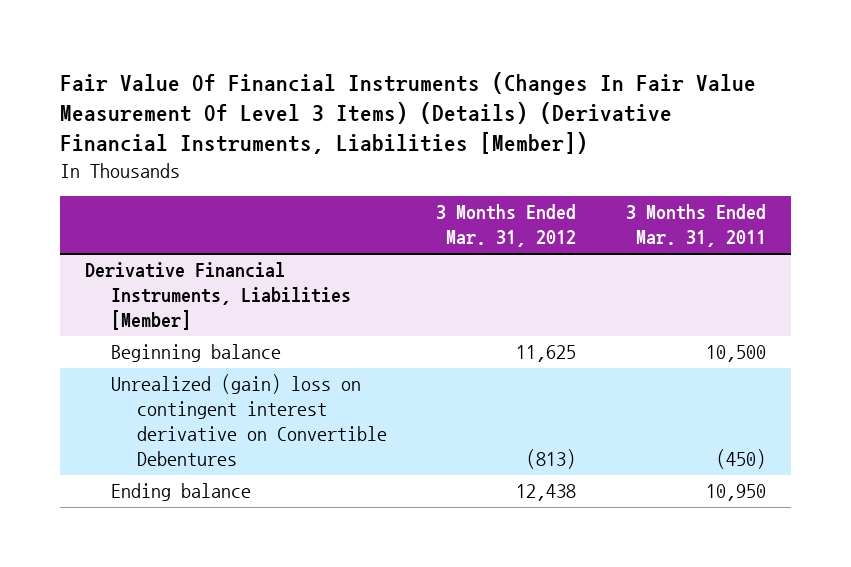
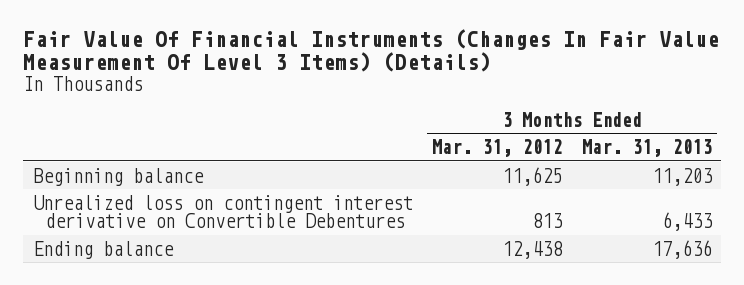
- Fair Value Of Financial Instruments (Changes In Fair Value Measurement Of Level 3 Items) (Details) (Derivative Financial Instruments, Liabilities [Member])
+ Fair Value Of Financial Instruments (Changes In Fair Value Measurement Of Level 3 Items) (Details)
- | 3 Months Ended Mar. 31, 2012 | 3 Months Ended Mar. 31, 2011
+ | 3 Months Ended Mar. 31, 2012 | 3 Months Ended Mar. 31, 2013
- Derivative Financial Instruments, Liabilities [Member]
- Unrealized (gain) loss on contingent interest derivative on Convertible Debentures | (813) | (450)
+ Unrealized loss on contingent interest derivative on Convertible Debentures | 813 | 6,433

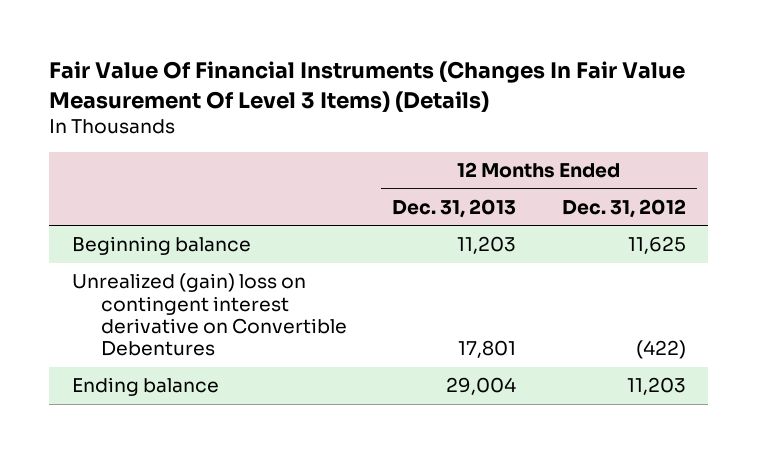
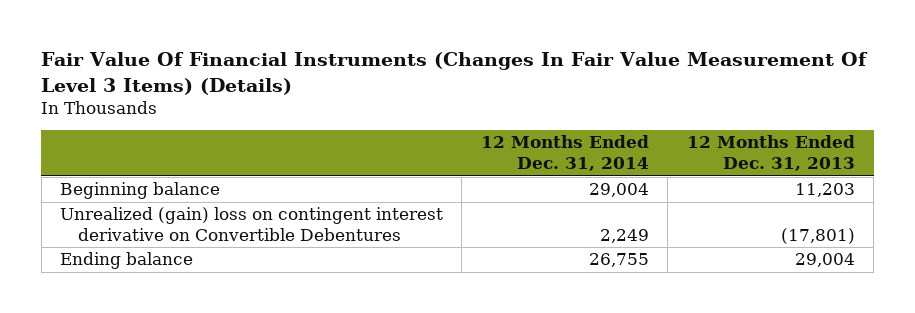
- | 12 Months Ended Dec. 31, 2013 | 12 Months Ended Dec. 31, 2012
+ | 12 Months Ended Dec. 31, 2014 | 12 Months Ended Dec. 31, 2013
- Unrealized (gain) loss on contingent interest derivative on Convertible Debentures | 17,801 | (422)
+ Unrealized (gain) loss on contingent interest derivative on Convertible Debentures | 2,249 | (17,801)

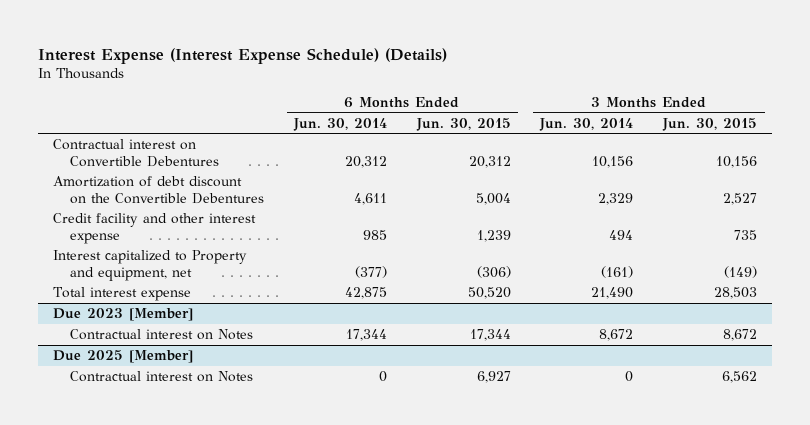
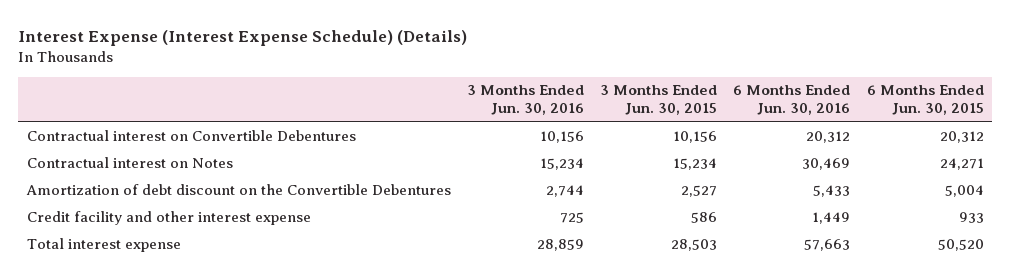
- | 6 Months Ended Jun. 30, 2014 | 6 Months Ended Jun. 30, 2015 | 3 Months Ended Jun. 30, 2014 | 3 Months Ended Jun. 30, 2015
+ | 3 Months Ended Jun. 30, 2016 | 3 Months Ended Jun. 30, 2015 | 6 Months Ended Jun. 30, 2016 | 6 Months Ended Jun. 30, 2015
+ Contractual interest on Notes | 15,234 | 15,234 | 30,469 | 24,271
- Credit facility and other interest expense | 985 | 1,239 | 494 | 735
- Interest capitalized to Property and equipment, net | (377) | (306) | (161) | (149)
+ Credit facility and other interest expense | 725 | 586 | 1,449 | 933
- Due 2023 [Member]
- Contractual interest on Notes | 17,344 | 17,344 | 8,672 | 8,672
- Due 2025 [Member]
- Contractual interest on Notes | 0 | 6,927 | 0 | 6,562

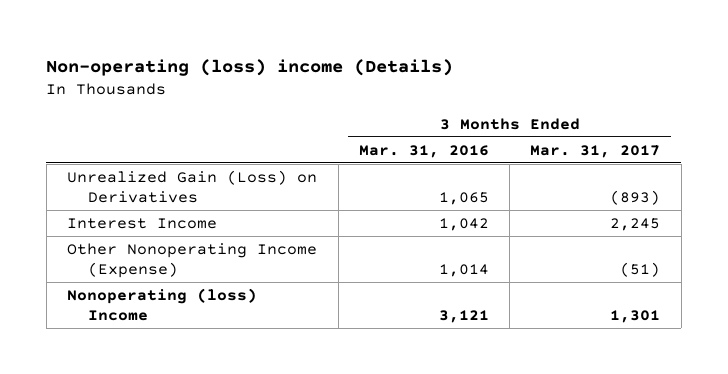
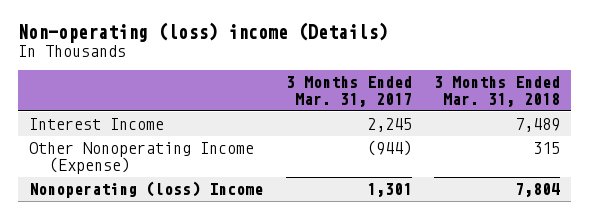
- | 3 Months Ended Mar. 31, 2016 | 3 Months Ended Mar. 31, 2017
+ | 3 Months Ended Mar. 31, 2017 | 3 Months Ended Mar. 31, 2018
- Unrealized Gain (Loss) on Derivatives | 1,065 | (893)
- Other Nonoperating Income (Expense) | 1,014 | (51)
+ Other Nonoperating Income (Expense) | (944) | 315

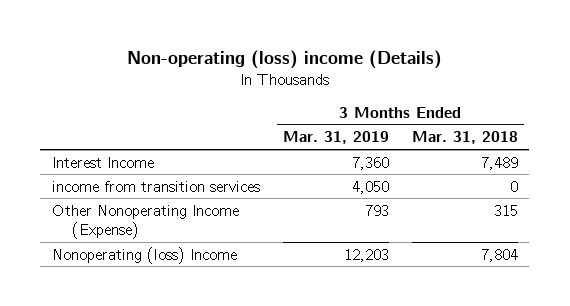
- | 3 Months Ended Mar. 31, 2017 | 3 Months Ended Mar. 31, 2018
+ | 3 Months Ended Mar. 31, 2019 | 3 Months Ended Mar. 31, 2018
+ income from transition services | 4,050 | 0

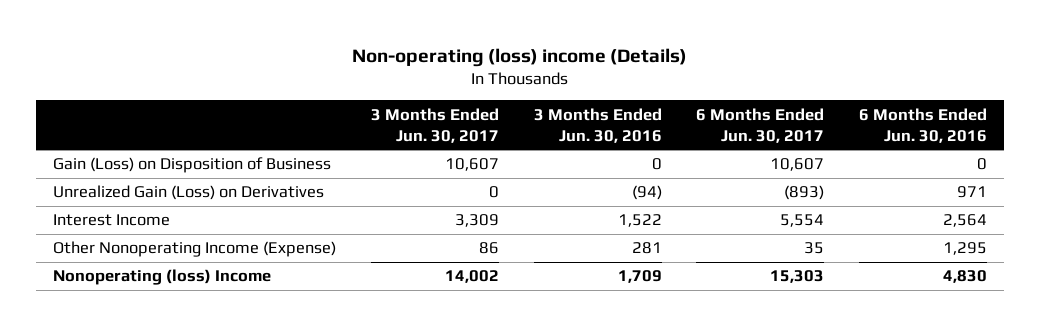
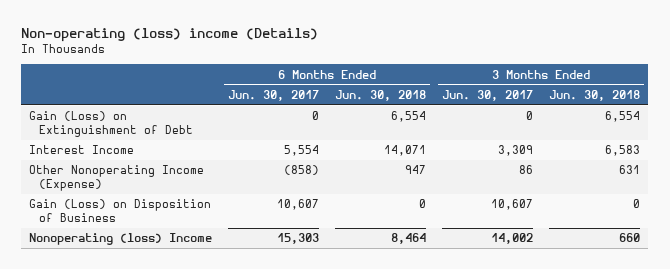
- | 3 Months Ended Jun. 30, 2017 | 3 Months Ended Jun. 30, 2016 | 6 Months Ended Jun. 30, 2017 | 6 Months Ended Jun. 30, 2016
+ | 6 Months Ended Jun. 30, 2017 | 6 Months Ended Jun. 30, 2018 | 3 Months Ended Jun. 30, 2017 | 3 Months Ended Jun. 30, 2018
- Unrealized Gain (Loss) on Derivatives | 0 | (94) | (893) | 971
+ Gain (Loss) on Extinguishment of Debt | 0 | 6,554 | 0 | 6,554
- Other Nonoperating Income (Expense) | 86 | 281 | 35 | 1,295
+ Other Nonoperating Income (Expense) | (858) | 947 | 86 | 631
moved down: Gain (Loss) on Disposition of Business | 10,607 | 0 | 10,607 | 0

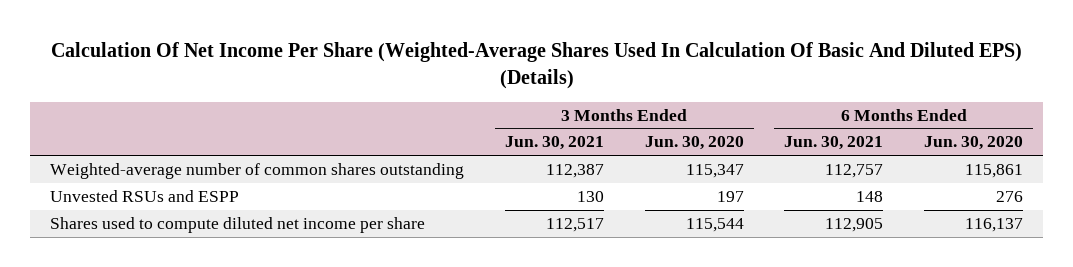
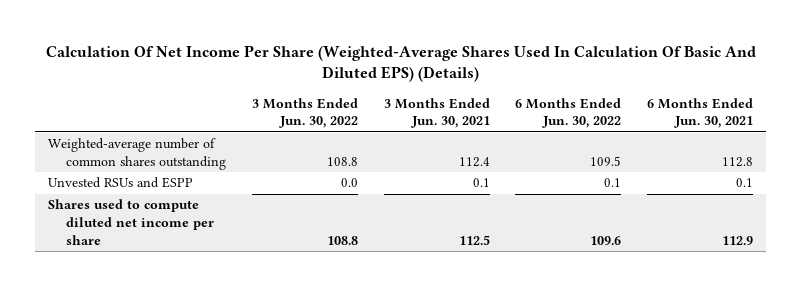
- | 3 Months Ended Jun. 30, 2021 | 3 Months Ended Jun. 30, 2020 | 6 Months Ended Jun. 30, 2021 | 6 Months Ended Jun. 30, 2020
+ | 3 Months Ended Jun. 30, 2022 | 3 Months Ended Jun. 30, 2021 | 6 Months Ended Jun. 30, 2022 | 6 Months Ended Jun. 30, 2021
- Weighted-average number of common shares outstanding | 112,387 | 115,347 | 112,757 | 115,861
- Unvested RSUs and ESPP | 130 | 197 | 148 | 276
- Shares used to compute diluted net income per share | 112,517 | 115,544 | 112,905 | 116,137
+ Weighted-average number of common shares outstanding | 108.8 | 112.4 | 109.5 | 112.8
+ Unvested RSUs and ESPP | 0.0 | 0.1 | 0.1 | 0.1
+ Shares used to compute diluted net income per share | 108.8 | 112.5 | 109.6 | 112.9

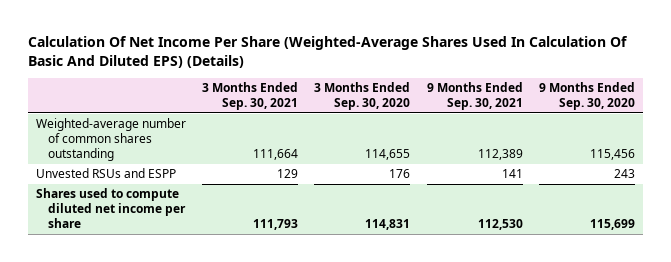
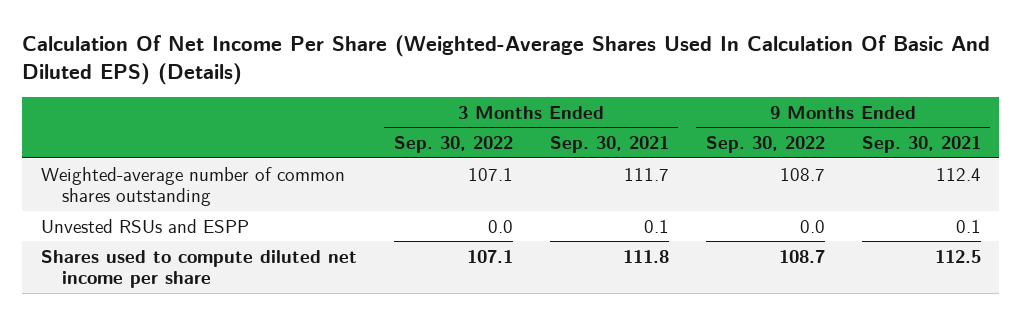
- | 3 Months Ended Sep. 30, 2021 | 3 Months Ended Sep. 30, 2020 | 9 Months Ended Sep. 30, 2021 | 9 Months Ended Sep. 30, 2020
+ | 3 Months Ended Sep. 30, 2022 | 3 Months Ended Sep. 30, 2021 | 9 Months Ended Sep. 30, 2022 | 9 Months Ended Sep. 30, 2021
- Weighted-average number of common shares outstanding | 111,664 | 114,655 | 112,389 | 115,456
- Unvested RSUs and ESPP | 129 | 176 | 141 | 243
- Shares used to compute diluted net income per share | 111,793 | 114,831 | 112,530 | 115,699
+ Weighted-average number of common shares outstanding | 107.1 | 111.7 | 108.7 | 112.4
+ Unvested RSUs and ESPP | 0.0 | 0.1 | 0.0 | 0.1
+ Shares used to compute diluted net income per share | 107.1 | 111.8 | 108.7 | 112.5

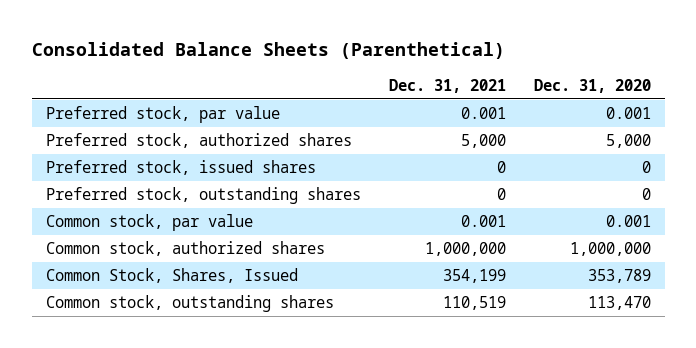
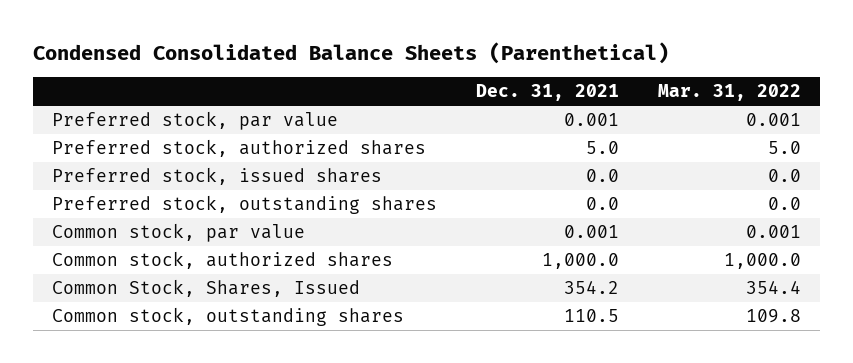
- Consolidated Balance Sheets (Parenthetical)
+ Condensed Consolidated Balance Sheets (Parenthetical)
- | Dec. 31, 2021 | Dec. 31, 2020
+ | Dec. 31, 2021 | Mar. 31, 2022
- Preferred stock, authorized shares | 5,000 | 5,000
- Preferred stock, issued shares | 0 | 0
- Preferred stock, outstanding shares | 0 | 0
+ Preferred stock, authorized shares | 5.0 | 5.0
+ Preferred stock, issued shares | 0.0 | 0.0
+ Preferred stock, outstanding shares | 0.0 | 0.0
- Common stock, authorized shares | 1,000,000 | 1,000,000
- Common Stock, Shares, Issued | 354,199 | 353,789
- Common stock, outstanding shares | 110,519 | 113,470
+ Common stock, authorized shares | 1,000.0 | 1,000.0
+ Common Stock, Shares, Issued | 354.2 | 354.4
+ Common stock, outstanding shares | 110.5 | 109.8

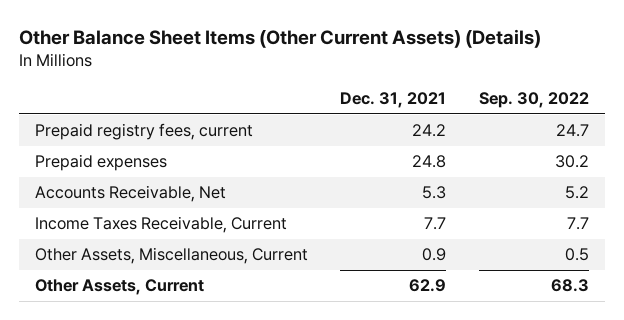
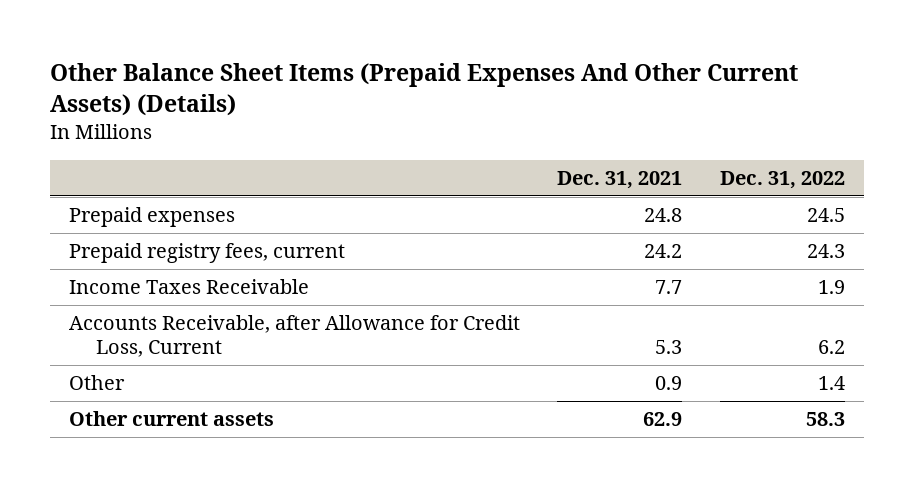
- Other Balance Sheet Items (Other Current Assets) (Details)
+ Other Balance Sheet Items (Prepaid Expenses And Other Current Assets) (Details)
- | Dec. 31, 2021 | Sep. 30, 2022
+ | Dec. 31, 2021 | Dec. 31, 2022
- Accounts Receivable, Net | 5.3 | 5.2
- Income Taxes Receivable, Current | 7.7 | 7.7
- Other Assets, Miscellaneous, Current | 0.9 | 0.5
- Other Assets, Current | 62.9 | 68.3
moved down: Prepaid registry fees, current | 24.2 | 24.3
+ Income Taxes Receivable | 7.7 | 1.9
+ Accounts Receivable, after Allowance for Credit Loss, Current | 5.3 | 6.2
+ Other | 0.9 | 1.4
+ Other current assets | 62.9 | 58.3

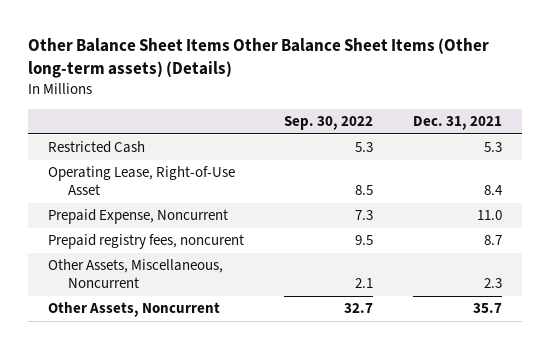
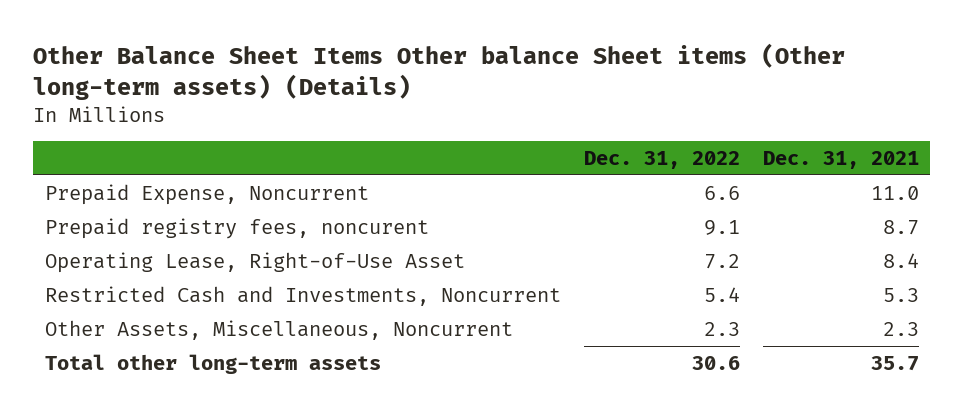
- Other Balance Sheet Items Other Balance Sheet Items (Other long-term assets) (Details)
+ Other Balance Sheet Items Other balance Sheet items (Other long-term assets) (Details)
- | Sep. 30, 2022 | Dec. 31, 2021
+ | Dec. 31, 2022 | Dec. 31, 2021
- Restricted Cash | 5.3 | 5.3
moved down: Operating Lease, Right-of-Use Asset | 7.2 | 8.4
+ Restricted Cash and Investments, Noncurrent | 5.4 | 5.3
- Other Assets, Noncurrent | 32.7 | 35.7
+ Total other long-term assets | 30.6 | 35.7

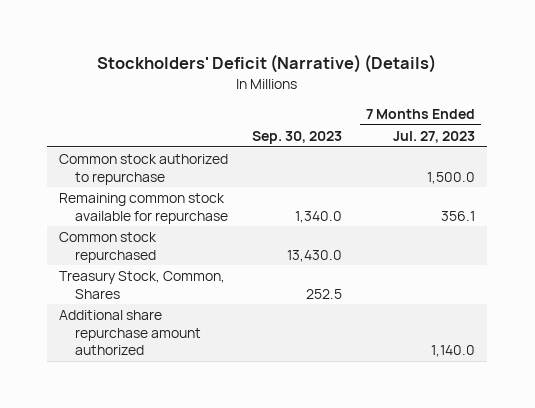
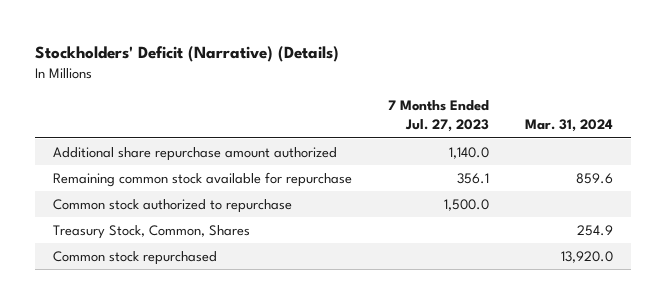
- | Sep. 30, 2023 | 7 Months Ended Jul. 27, 2023
+ | 7 Months Ended Jul. 27, 2023 | Mar. 31, 2024
moved up: Additional share repurchase amount authorized | 1,140.0 |
moved down: Common stock authorized to repurchase | 1,500.0 |
moved down: Common stock repurchased | | 13,920.0

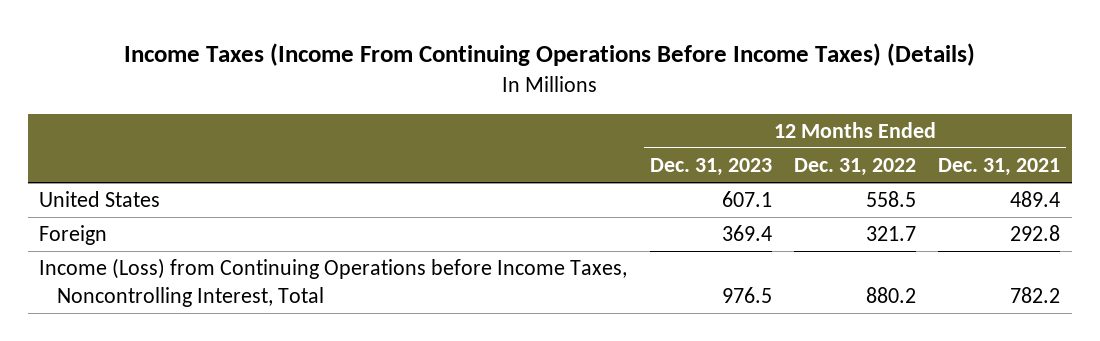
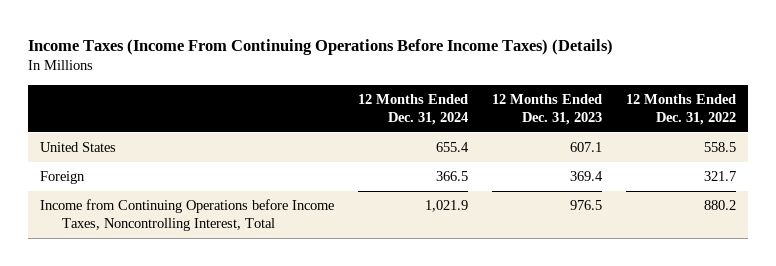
- | 12 Months Ended Dec. 31, 2023 | 12 Months Ended Dec. 31, 2022 | 12 Months Ended Dec. 31, 2021
+ | 12 Months Ended Dec. 31, 2024 | 12 Months Ended Dec. 31, 2023 | 12 Months Ended Dec. 31, 2022
- Income (Loss) from Continuing Operations before Income Taxes, Noncontrolling Interest, Total | 976.5 | 880.2 | 782.2
+ Income from Continuing Operations before Income Taxes, Noncontrolling Interest, Total | 1,021.9 | 976.5 | 880.2

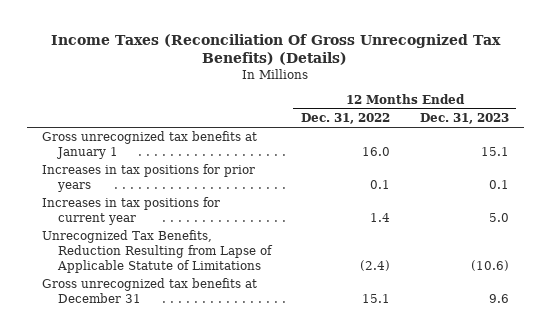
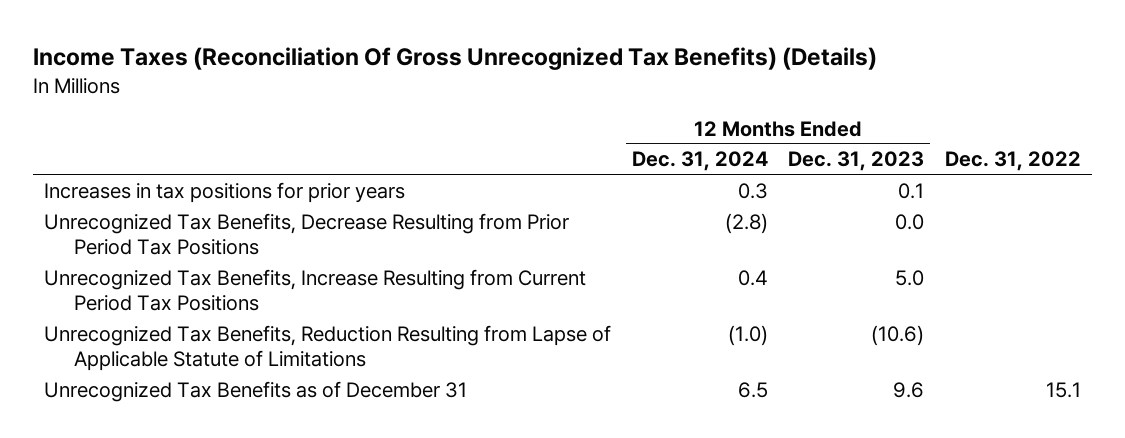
- | 12 Months Ended Dec. 31, 2022 | 12 Months Ended Dec. 31, 2023
+ | 12 Months Ended Dec. 31, 2024 | 12 Months Ended Dec. 31, 2023 | Dec. 31, 2022
- Gross unrecognized tax benefits at January 1 | 16.0 | 15.1
- Increases in tax positions for current year | 1.4 | 5.0
+ Unrecognized Tax Benefits, Decrease Resulting from Prior Period Tax Positions | (2.8) | 0.0 |
+ Unrecognized Tax Benefits, Increase Resulting from Current Period Tax Positions | 0.4 | 5.0 |
- Gross unrecognized tax benefits at December 31 | 15.1 | 9.6
+ Unrecognized Tax Benefits as of December 31 | 6.5 | 9.6 | 15.1

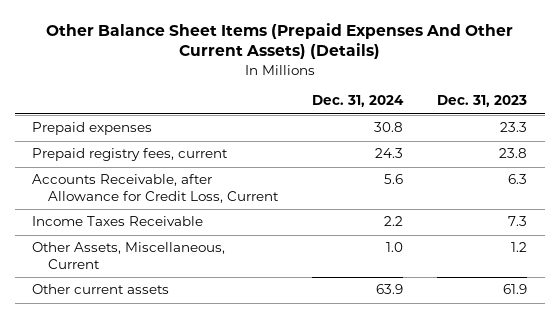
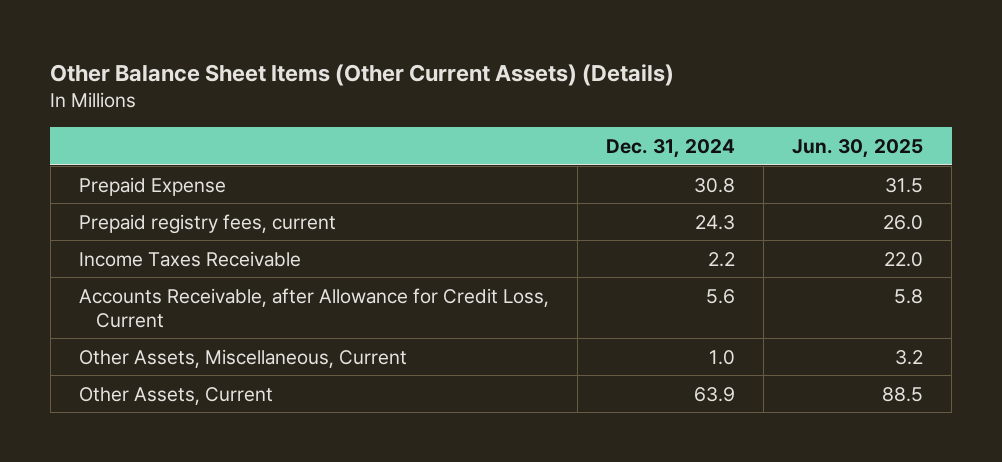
- Other Balance Sheet Items (Prepaid Expenses And Other Current Assets) (Details)
+ Other Balance Sheet Items (Other Current Assets) (Details)
- | Dec. 31, 2024 | Dec. 31, 2023
+ | Dec. 31, 2024 | Jun. 30, 2025
- Prepaid expenses | 30.8 | 23.3
+ Prepaid Expense | 30.8 | 31.5
moved down: Accounts Receivable, after Allowance for Credit Loss, Current | 5.6 | 5.8
- Other current assets | 63.9 | 61.9
+ Other Assets, Current | 63.9 | 88.5

